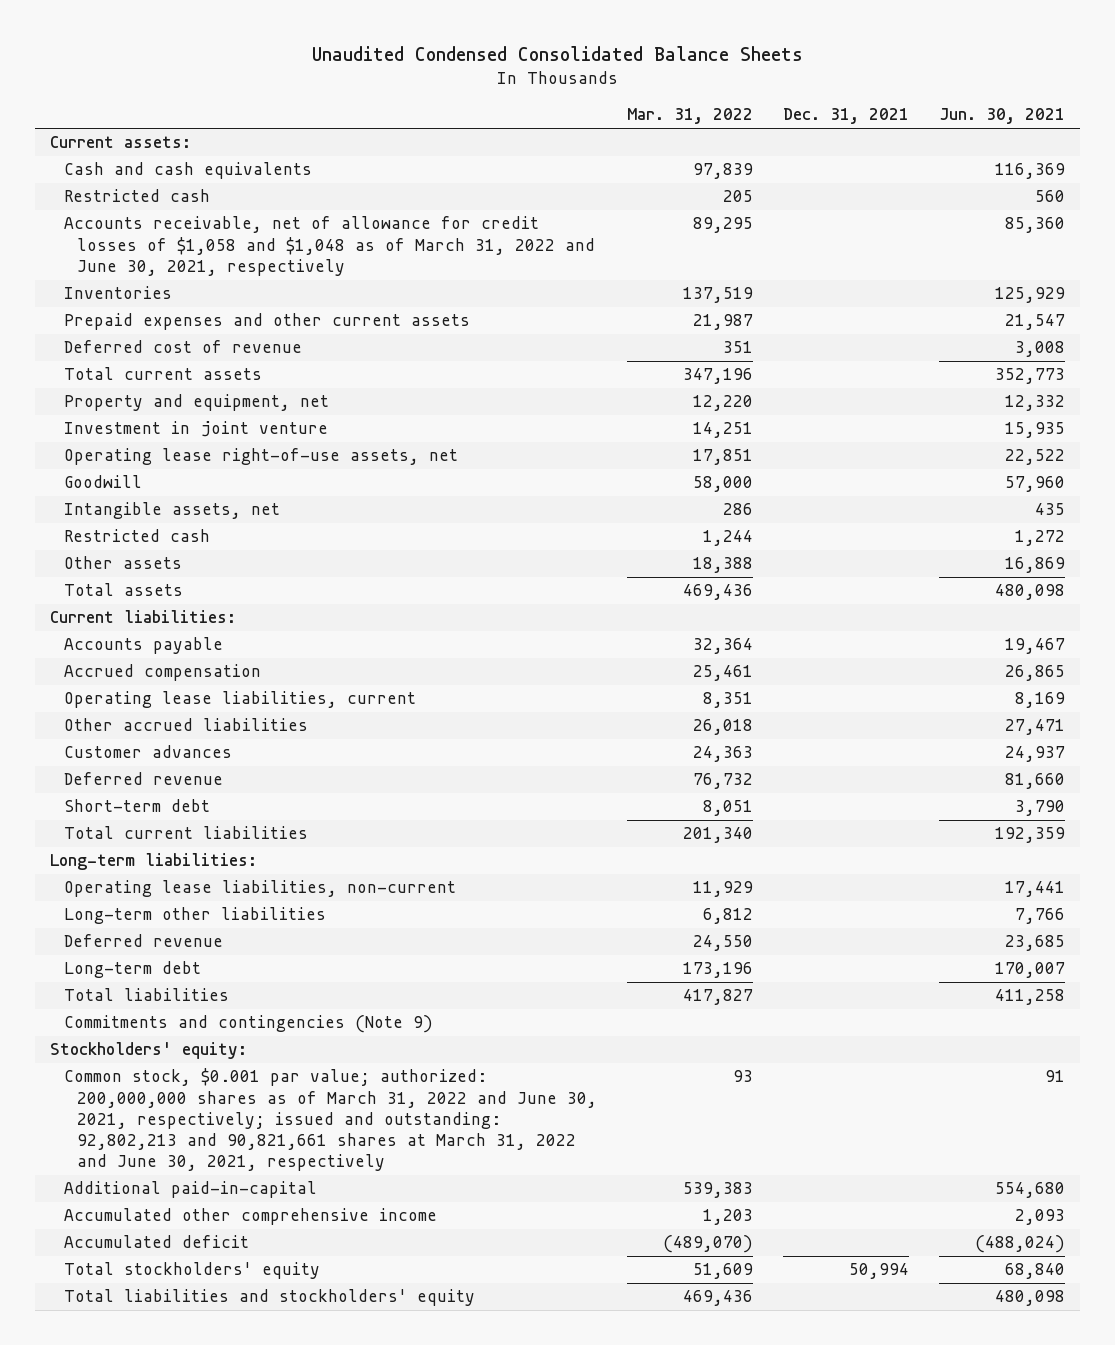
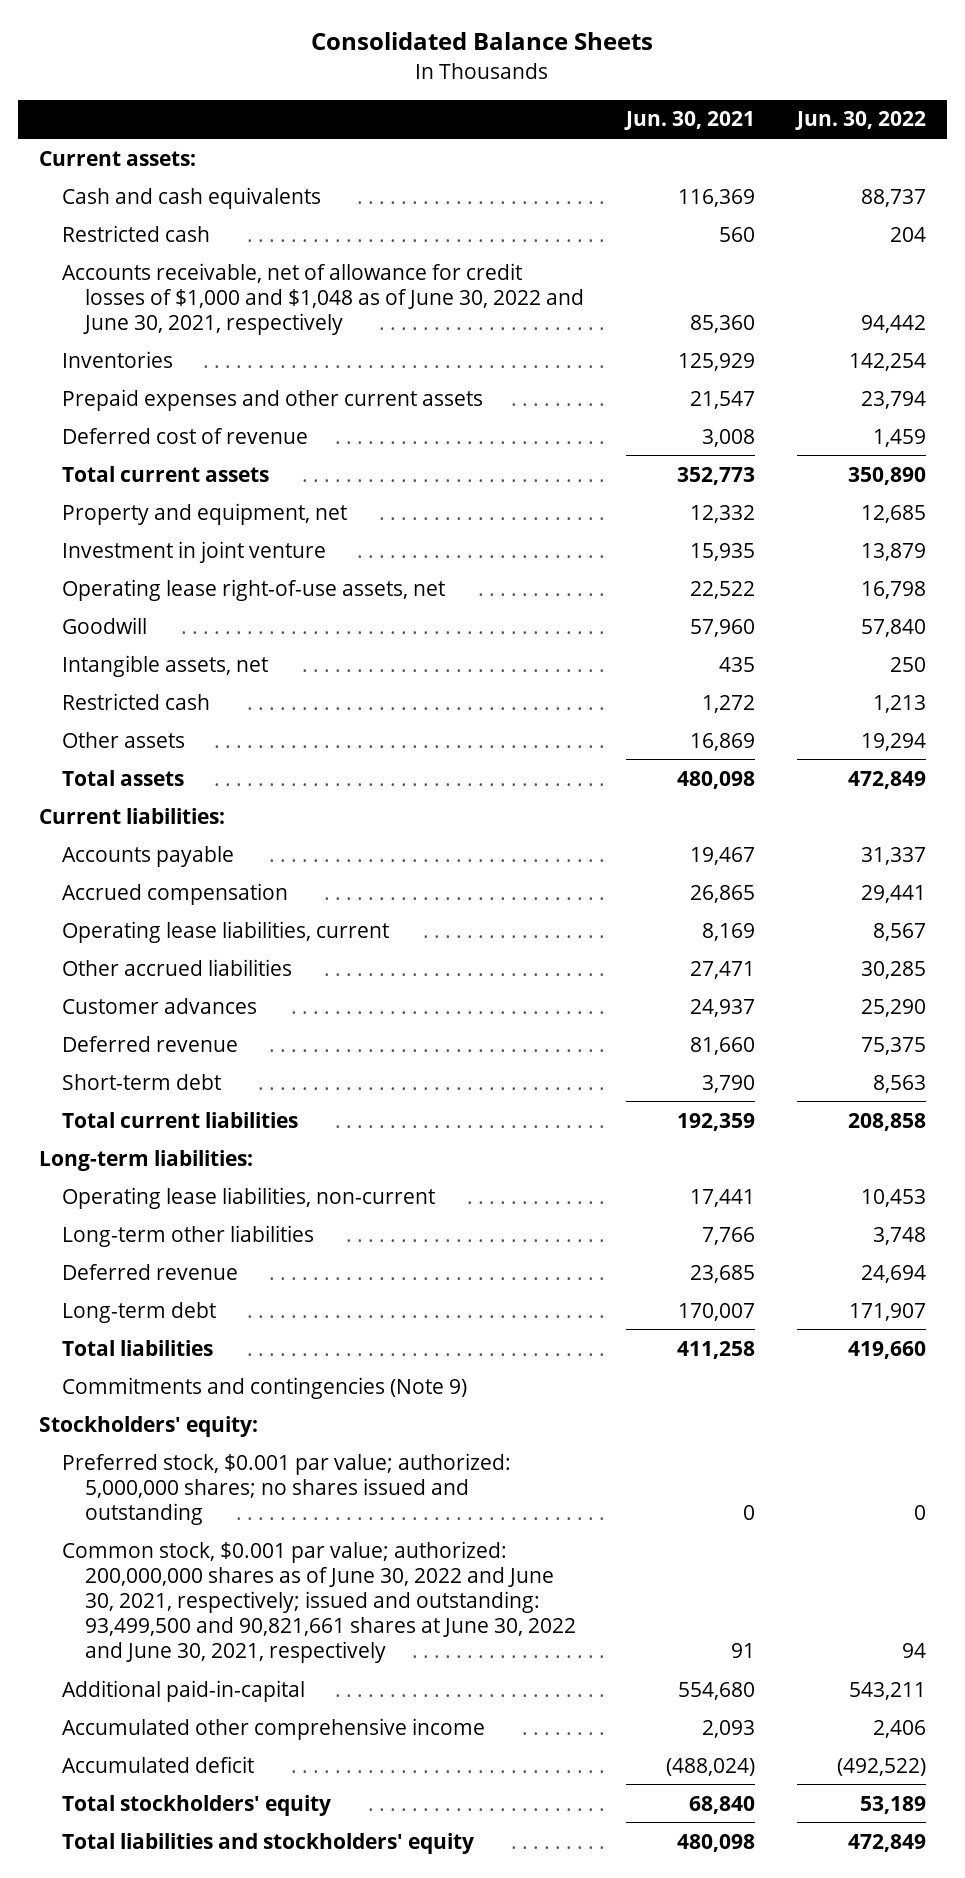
- Unaudited Condensed Consolidated Balance Sheets
+ Consolidated Balance Sheets
- | Mar. 31, 2022 | Dec. 31, 2021 | Jun. 30, 2021
+ | Jun. 30, 2021 | Jun. 30, 2022
- Accounts receivable, net of allowance for credit losses of $1,058 and $1,048 as of March 31, 2022 and June 30, 2021, respectively | 89,295 | | 85,360
+ Accounts receivable, net of allowance for credit losses of $1,000 and $1,048 as of June 30, 2022 and June 30, 2021, respectively | 85,360 | 94,442
- Common stock, $0.001 par value; authorized: 200,000,000 shares as of March 31, 2022 and June 30, 2021, respectively; issued and outstanding: 92,802,213 and 90,821,661 shares at March 31, 2022 and June 30, 2021, respectively | 93 | | 91
+ Preferred stock, $0.001 par value; authorized: 5,000,000 shares; no shares issued and outstanding | 0 | 0
+ Common stock, $0.001 par value; authorized: 200,000,000 shares as of June 30, 2022 and June 30, 2021, respectively; issued and outstanding: 93,499,500 and 90,821,661 shares at June 30, 2022 and June 30, 2021, respectively | 91 | 94

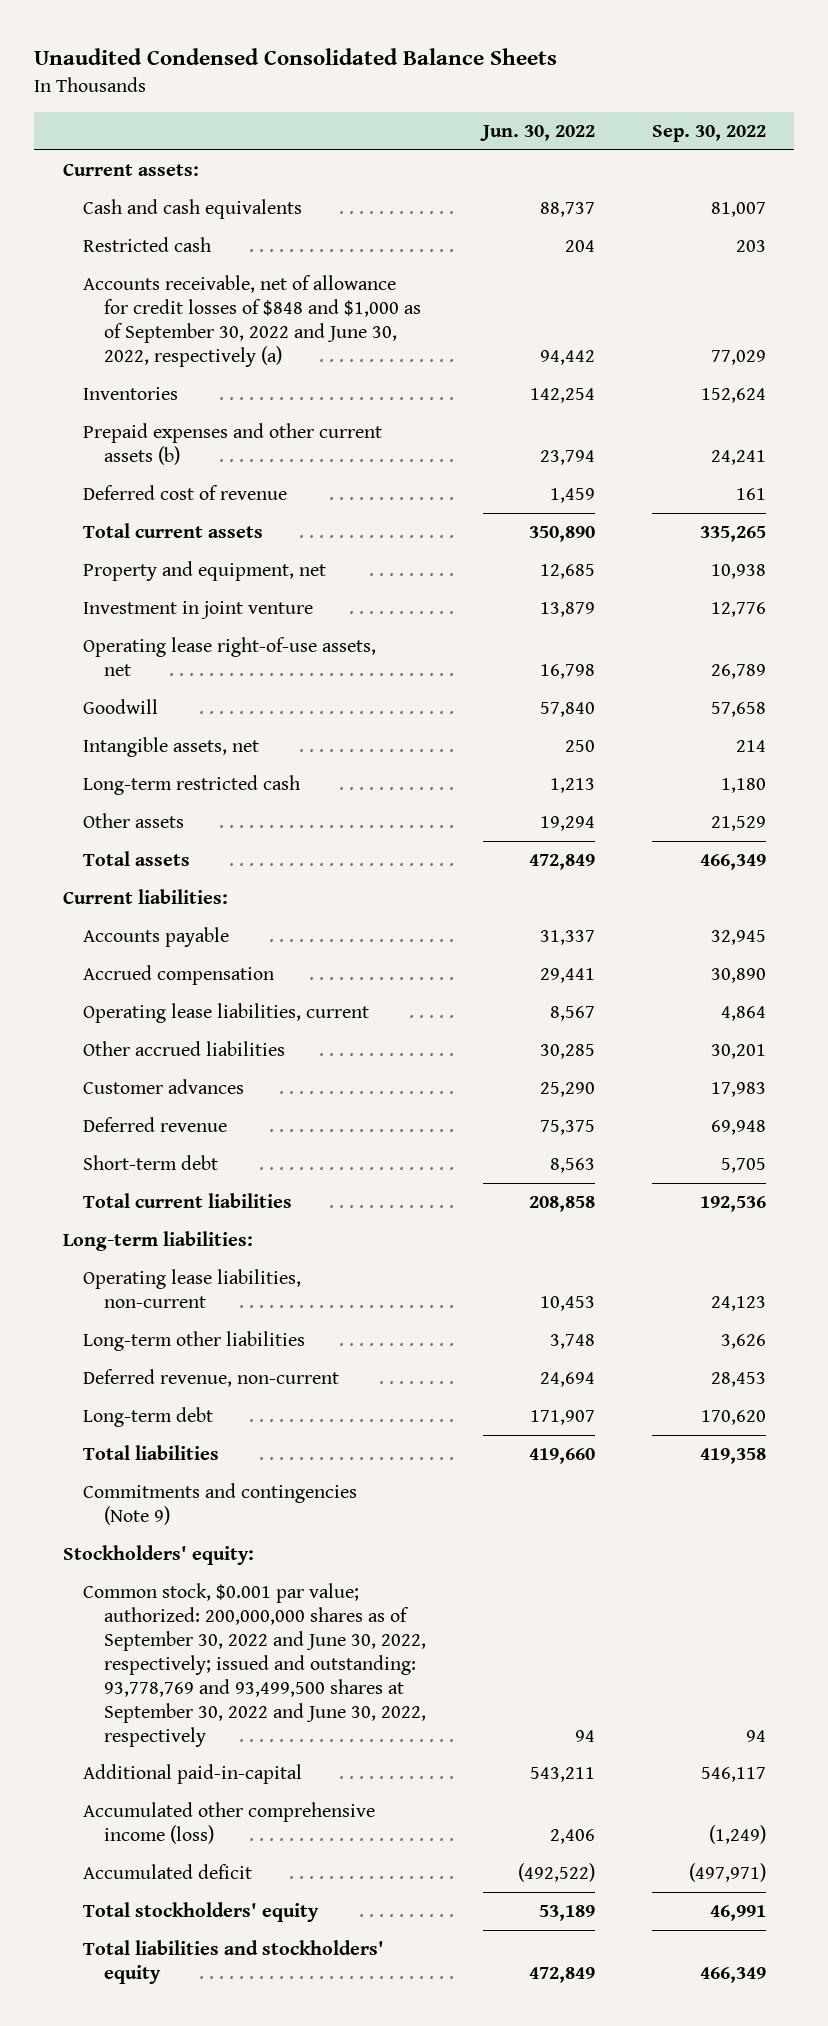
- Consolidated Balance Sheets
+ Unaudited Condensed Consolidated Balance Sheets
- | Jun. 30, 2021 | Jun. 30, 2022
+ | Jun. 30, 2022 | Sep. 30, 2022
- Accounts receivable, net of allowance for credit losses of $1,000 and $1,048 as of June 30, 2022 and June 30, 2021, respectively | 85,360 | 94,442
+ Accounts receivable, net of allowance for credit losses of $848 and $1,000 as of September 30, 2022 and June 30, 2022, respectively (a) | 94,442 | 77,029
- Prepaid expenses and other current assets | 21,547 | 23,794
+ Prepaid expenses and other current assets (b) | 23,794 | 24,241
- Restricted cash | 1,272 | 1,213
+ Long-term restricted cash | 1,213 | 1,180
- Deferred revenue | 23,685 | 24,694
+ Deferred revenue, non-current | 24,694 | 28,453
- Preferred stock, $0.001 par value; authorized: 5,000,000 shares; no shares issued and outstanding | 0 | 0
- Common stock, $0.001 par value; authorized: 200,000,000 shares as of June 30, 2022 and June 30, 2021, respectively; issued and outstanding: 93,499,500 and 90,821,661 shares at June 30, 2022 and June 30, 2021, respectively | 91 | 94
+ Common stock, $0.001 par value; authorized: 200,000,000 shares as of September 30, 2022 and June 30, 2022, respectively; issued and outstanding: 93,778,769 and 93,499,500 shares at September 30, 2022 and June 30, 2022, respectively | 94 | 94
- Accumulated other comprehensive income | 2,093 | 2,406
+ Accumulated other comprehensive income (loss) | 2,406 | (1,249)

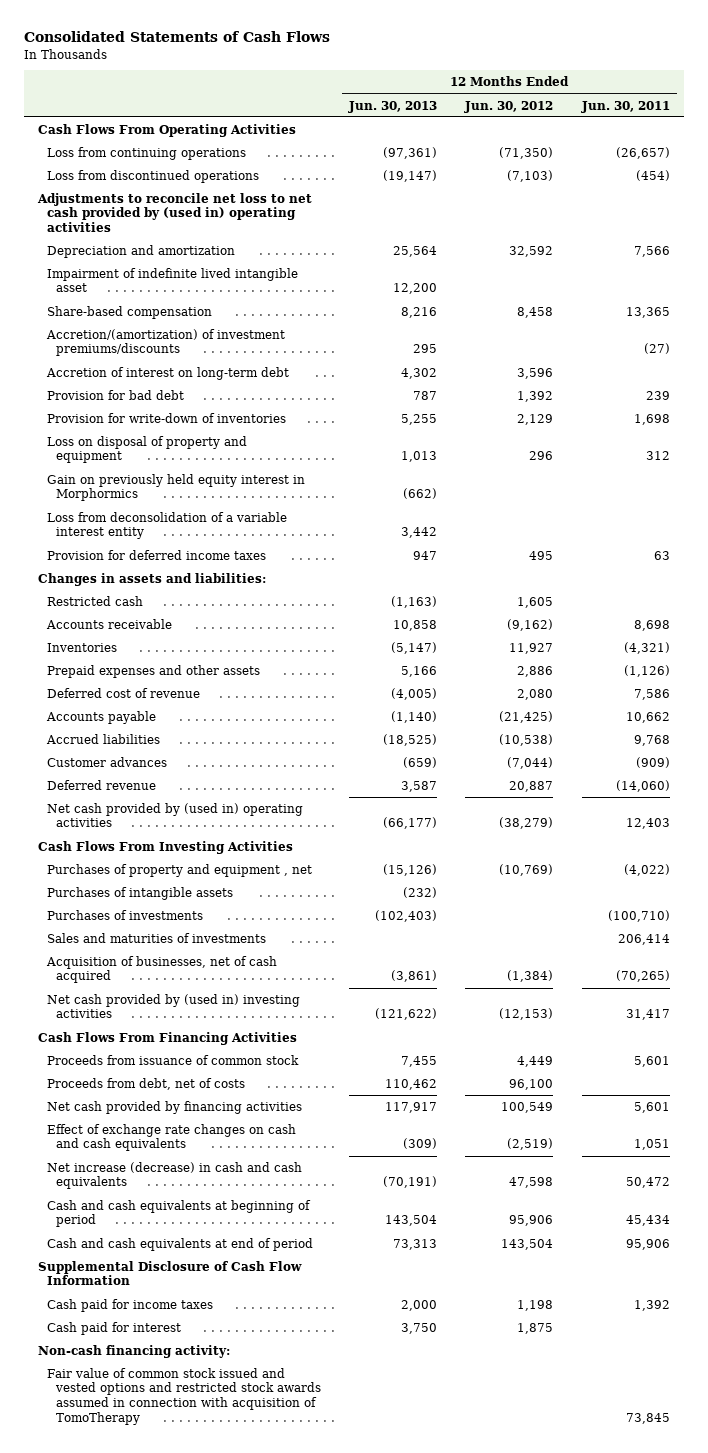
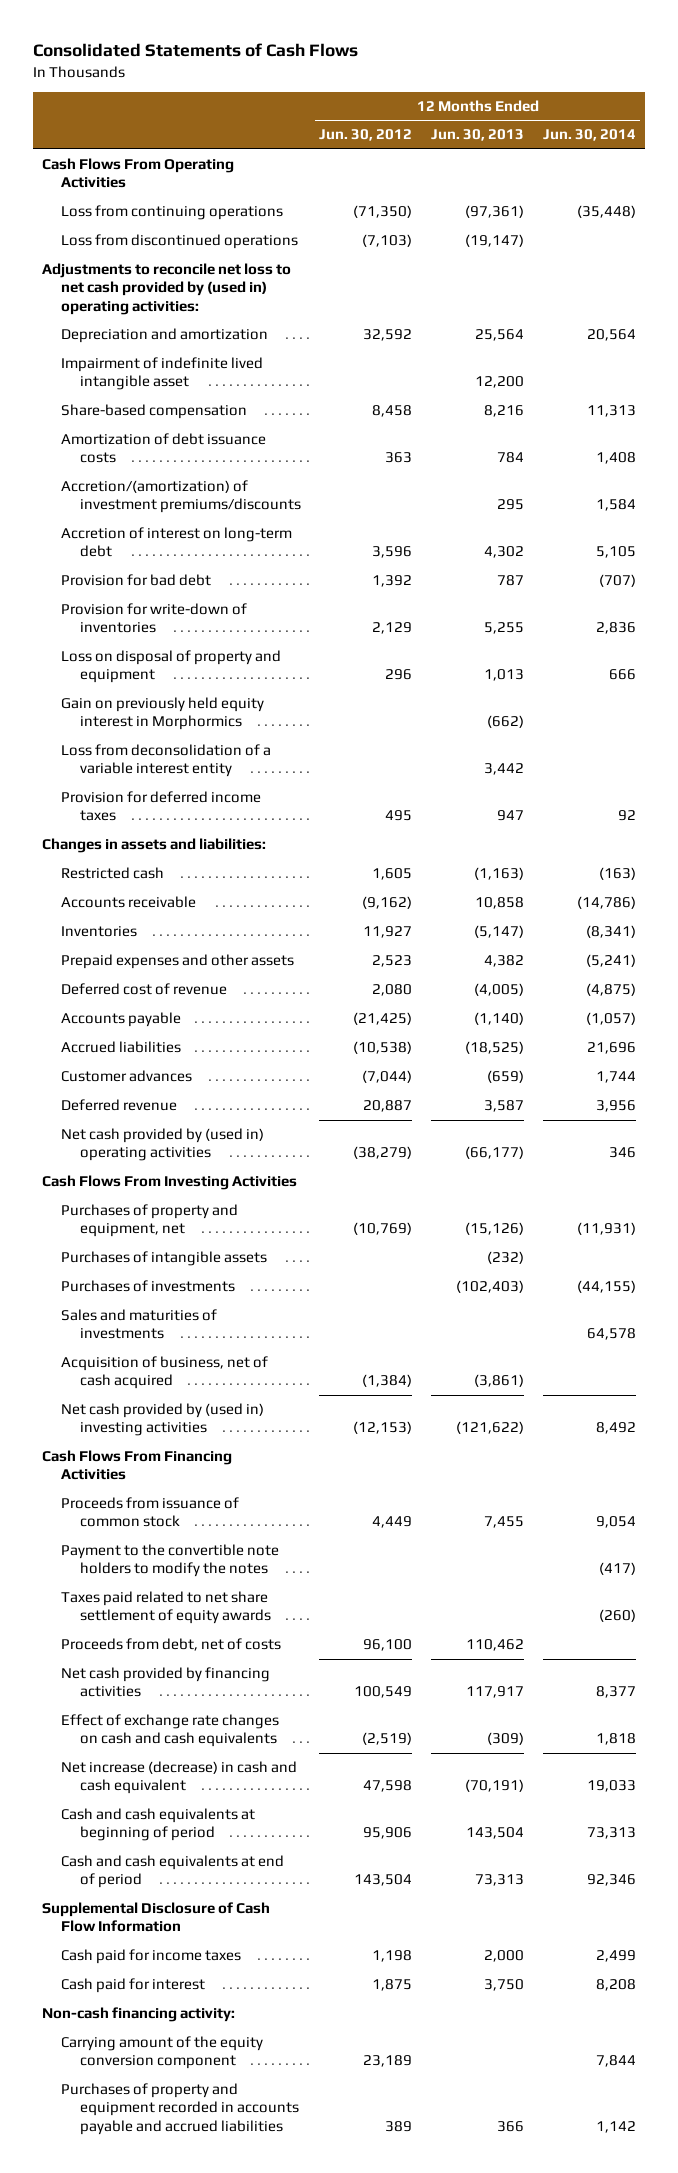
- | 12 Months Ended Jun. 30, 2013 | 12 Months Ended Jun. 30, 2012 | 12 Months Ended Jun. 30, 2011
+ | 12 Months Ended Jun. 30, 2012 | 12 Months Ended Jun. 30, 2013 | 12 Months Ended Jun. 30, 2014
- Adjustments to reconcile net loss to net cash provided by (used in) operating activities
+ Adjustments to reconcile net loss to net cash provided by (used in) operating activities:
+ Amortization of debt issuance costs | 363 | 784 | 1,408
- Prepaid expenses and other assets | 5,166 | 2,886 | (1,126)
+ Prepaid expenses and other assets | 2,523 | 4,382 | (5,241)
- Purchases of property and equipment , net | (15,126) | (10,769) | (4,022)
+ Purchases of property and equipment, net | (10,769) | (15,126) | (11,931)
- Acquisition of businesses, net of cash acquired | (3,861) | (1,384) | (70,265)
+ Acquisition of business, net of cash acquired | (1,384) | (3,861) |
+ Payment to the convertible note holders to modify the notes | | | (417)
+ Taxes paid related to net share settlement of equity awards | | | (260)
- Net increase (decrease) in cash and cash equivalents | (70,191) | 47,598 | 50,472
+ Net increase (decrease) in cash and cash equivalent | 47,598 | (70,191) | 19,033
- Fair value of common stock issued and vested options and restricted stock awards assumed in connection with acquisition of TomoTherapy | | | 73,845
+ Carrying amount of the equity conversion component | 23,189 | | 7,844
+ Purchases of property and equipment recorded in accounts payable and accrued liabilities | 389 | 366 | 1,142

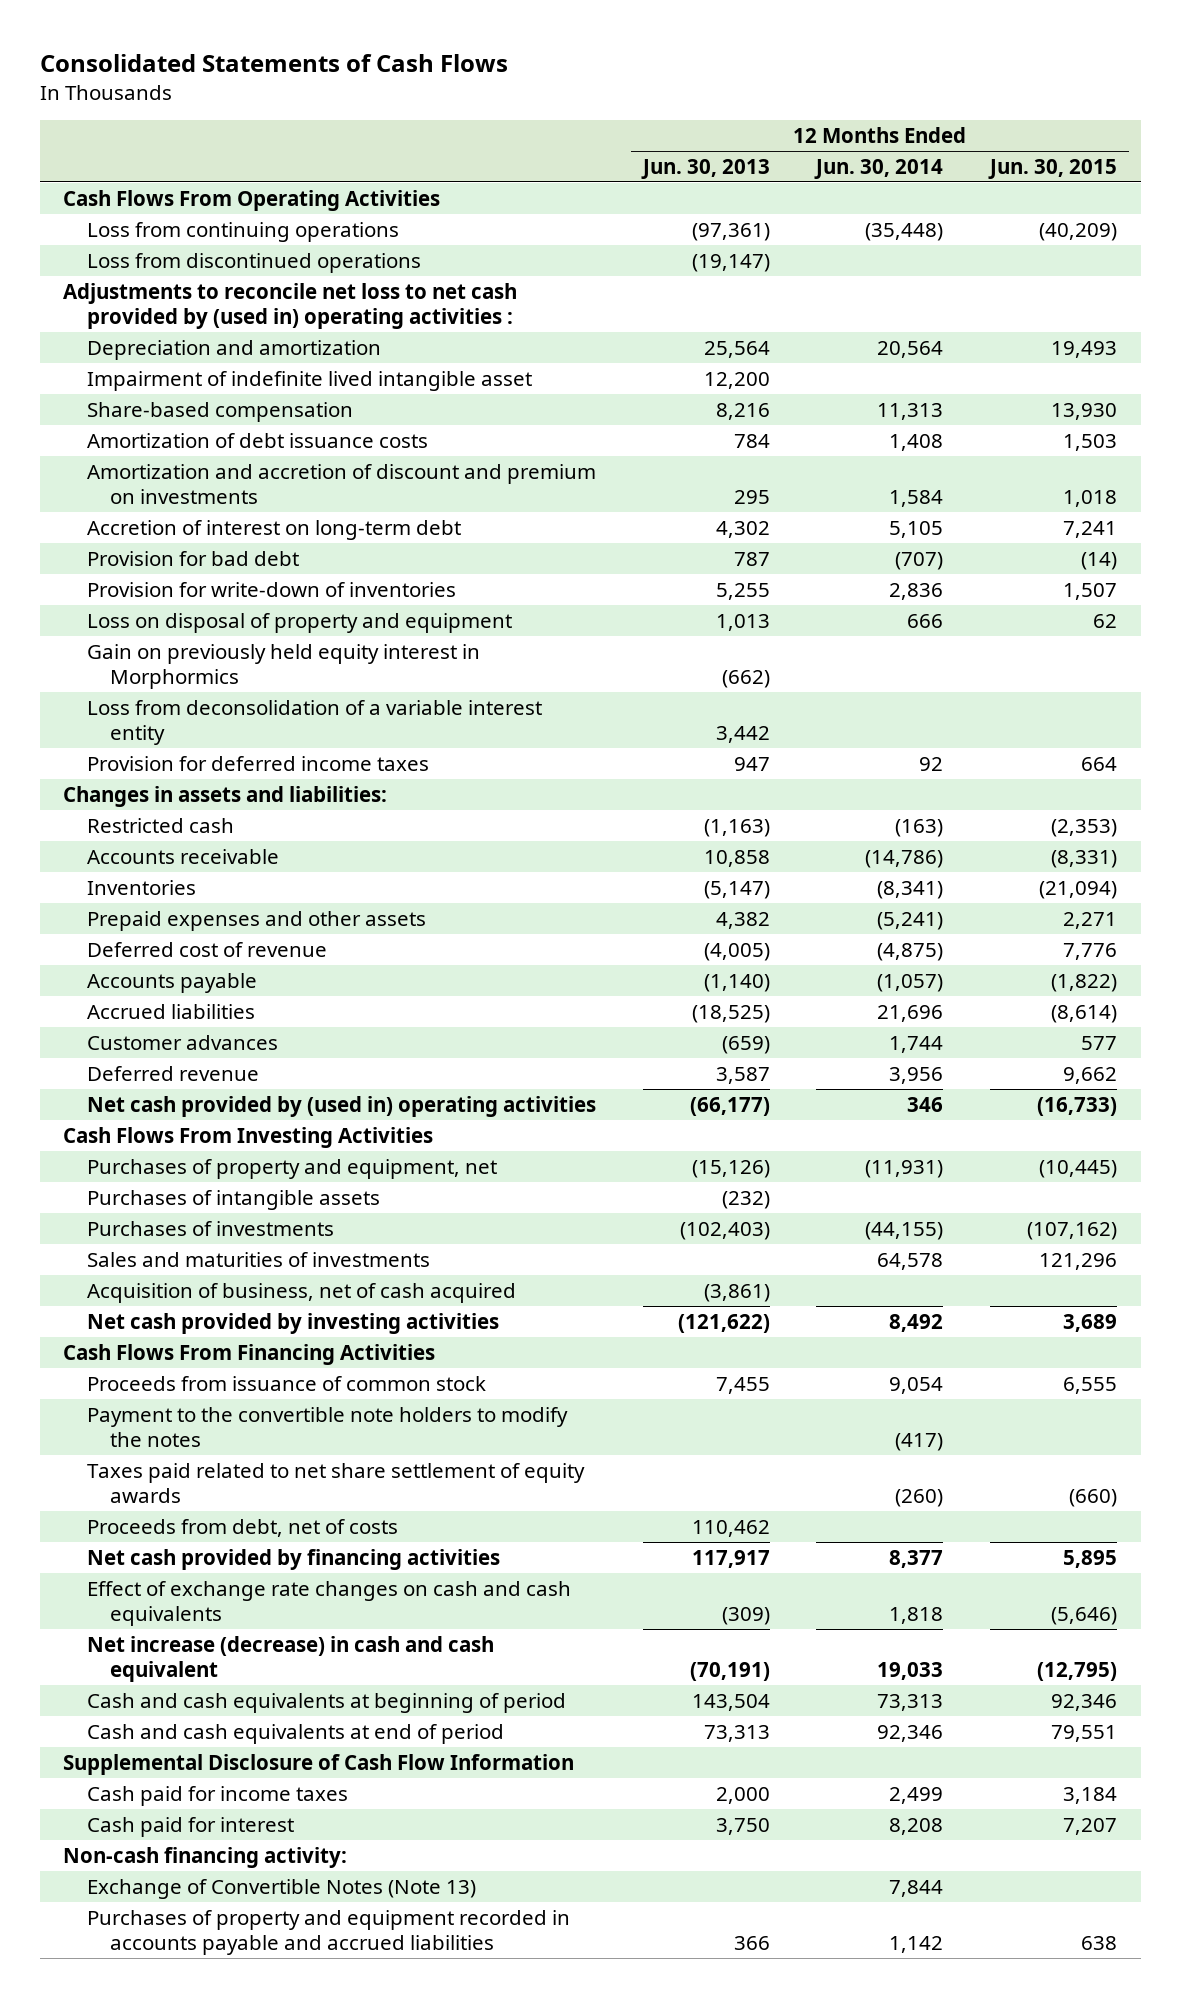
- | 12 Months Ended Jun. 30, 2012 | 12 Months Ended Jun. 30, 2013 | 12 Months Ended Jun. 30, 2014
+ | 12 Months Ended Jun. 30, 2013 | 12 Months Ended Jun. 30, 2014 | 12 Months Ended Jun. 30, 2015
- Adjustments to reconcile net loss to net cash provided by (used in) operating activities:
+ Adjustments to reconcile net loss to net cash provided by (used in) operating activities :
- Accretion/(amortization) of investment premiums/discounts | | 295 | 1,584
+ Amortization and accretion of discount and premium on investments | 295 | 1,584 | 1,018
- Net cash provided by (used in) investing activities | (12,153) | (121,622) | 8,492
+ Net cash provided by investing activities | (121,622) | 8,492 | 3,689
- Carrying amount of the equity conversion component | 23,189 | | 7,844
+ Exchange of Convertible Notes (Note 13) | | 7,844 |

